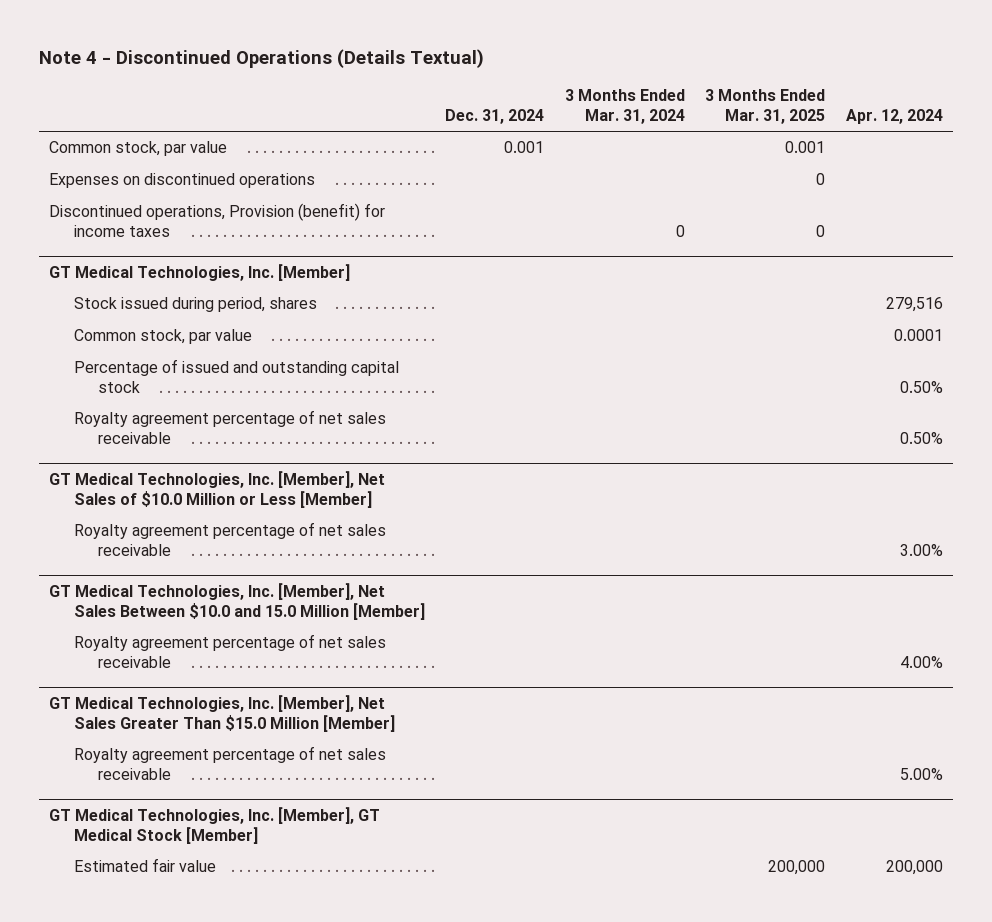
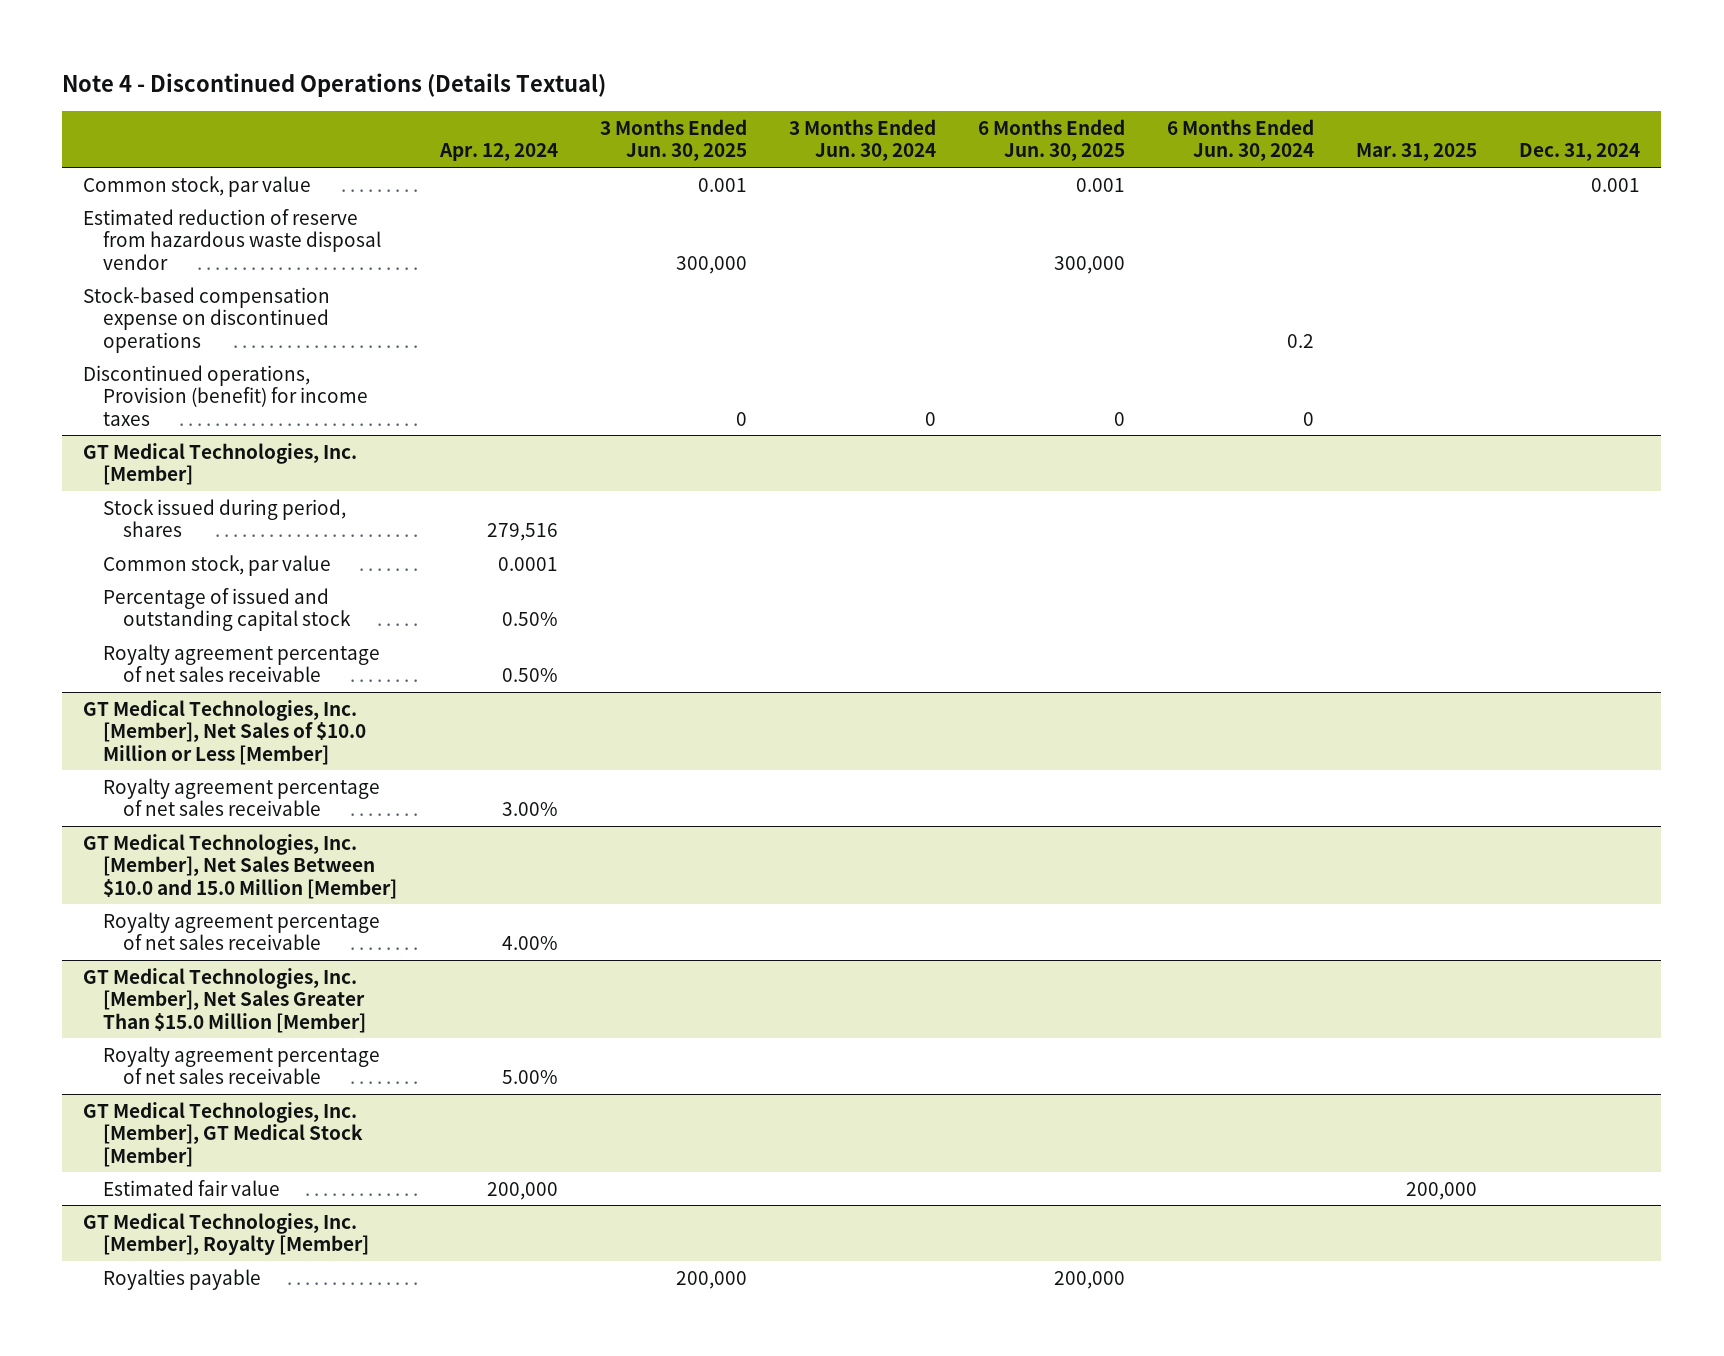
- | Dec. 31, 2024 | 3 Months Ended Mar. 31, 2024 | 3 Months Ended Mar. 31, 2025 | Apr. 12, 2024
+ | Apr. 12, 2024 | 3 Months Ended Jun. 30, 2025 | 3 Months Ended Jun. 30, 2024 | 6 Months Ended Jun. 30, 2025 | 6 Months Ended Jun. 30, 2024 | Mar. 31, 2025 | Dec. 31, 2024
- Expenses on discontinued operations | | | 0 |
+ Estimated reduction of reserve from hazardous waste disposal vendor | | 300,000 | | 300,000 | | |
+ Stock-based compensation expense on discontinued operations | | | | | 0.2 | |
+ GT Medical Technologies, Inc. [Member], Royalty [Member]
+ Royalties payable | | 200,000 | | 200,000 | | |

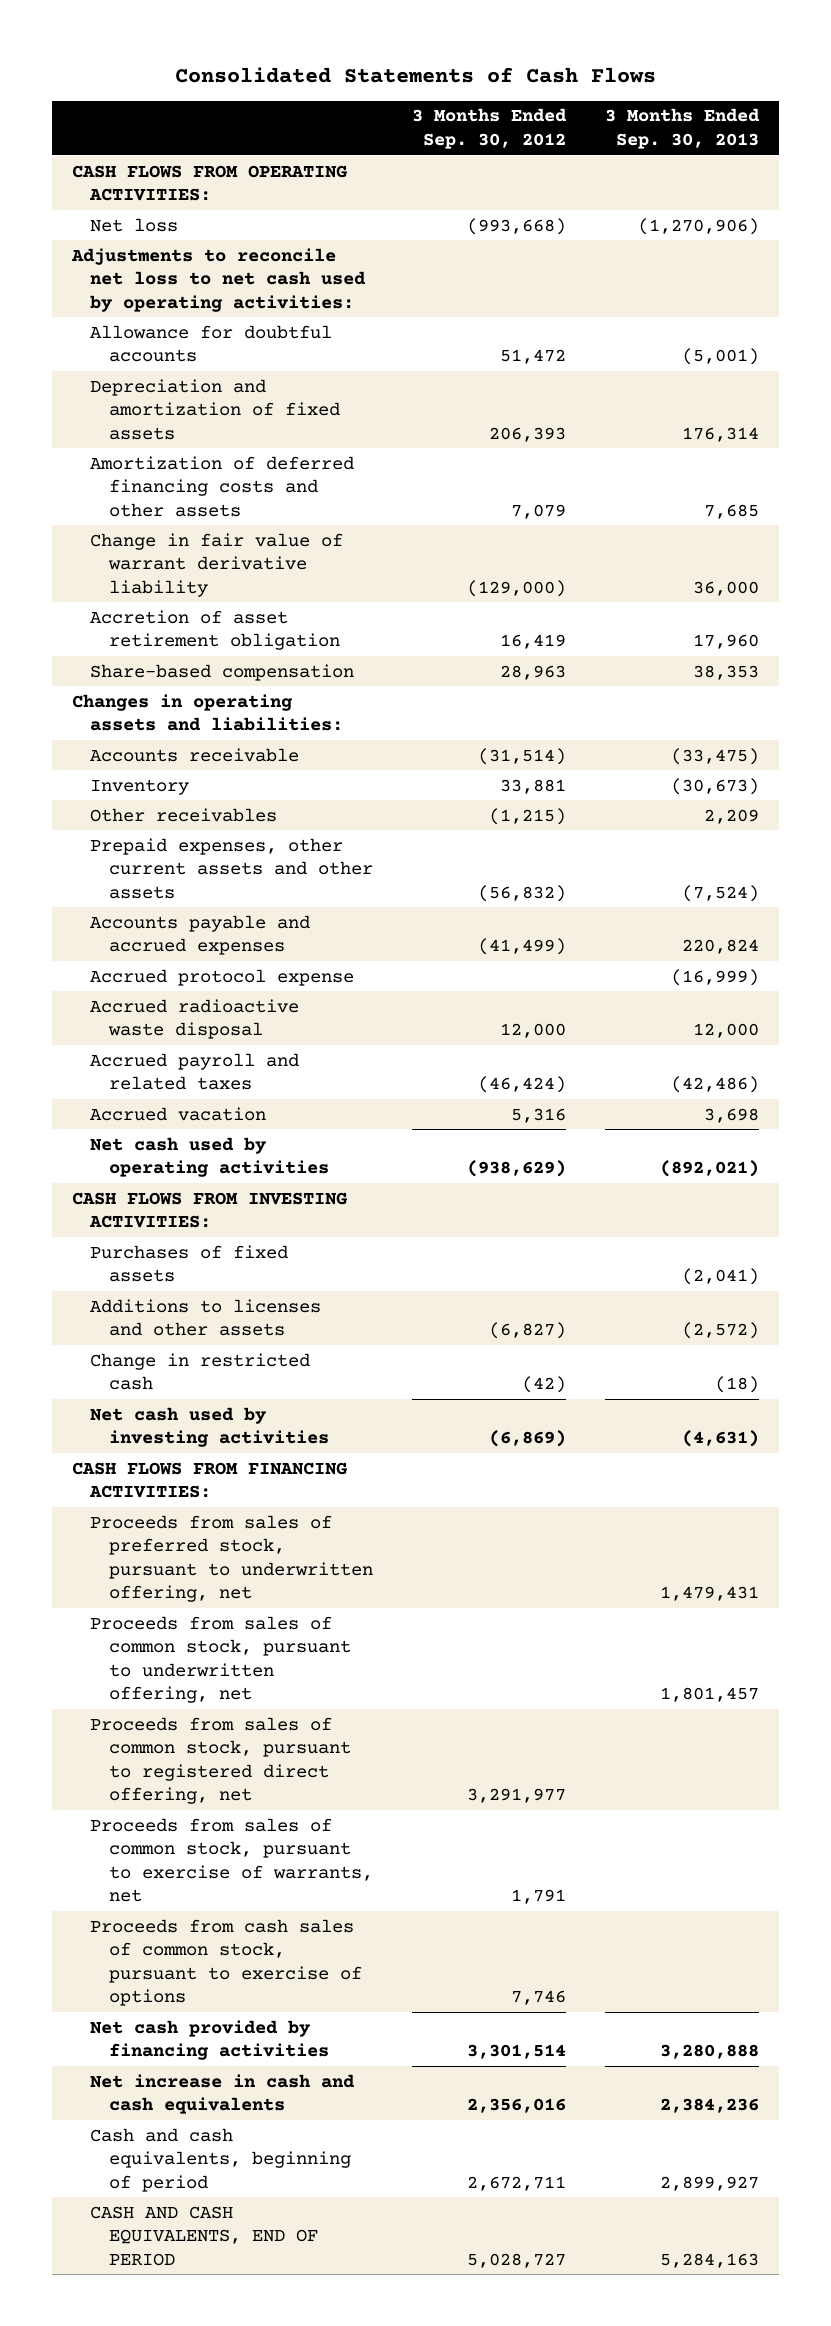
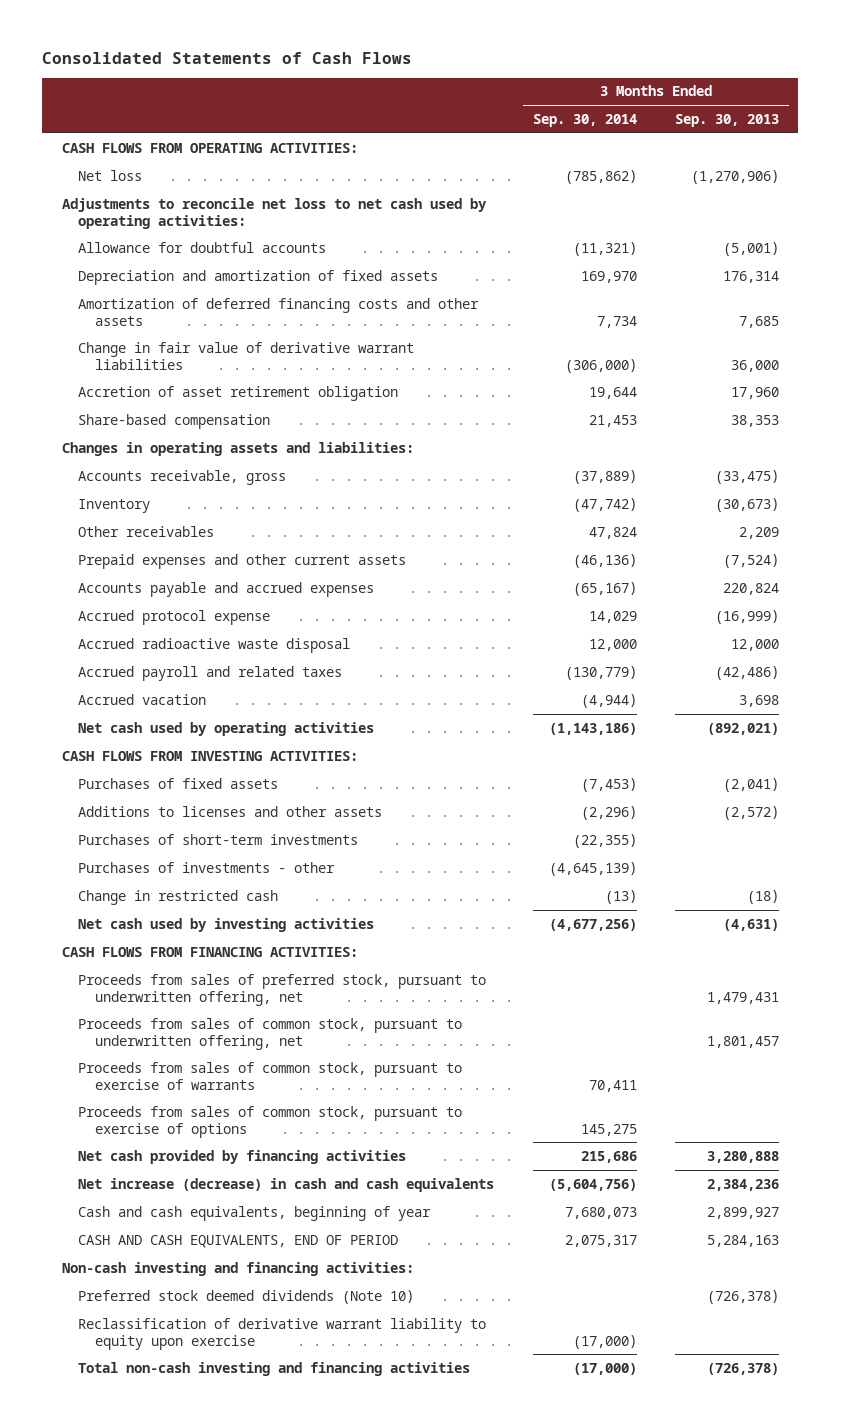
- | 3 Months Ended Sep. 30, 2012 | 3 Months Ended Sep. 30, 2013
+ | 3 Months Ended Sep. 30, 2014 | 3 Months Ended Sep. 30, 2013
- Change in fair value of warrant derivative liability | (129,000) | 36,000
+ Change in fair value of derivative warrant liabilities | (306,000) | 36,000
- Accounts receivable | (31,514) | (33,475)
+ Accounts receivable, gross | (37,889) | (33,475)
- Prepaid expenses, other current assets and other assets | (56,832) | (7,524)
+ Prepaid expenses and other current assets | (46,136) | (7,524)
+ Purchases of short-term investments | (22,355) |
+ Purchases of investments - other | (4,645,139) |
- Proceeds from sales of common stock, pursuant to registered direct offering, net | 3,291,977 |
- Proceeds from sales of common stock, pursuant to exercise of warrants, net | 1,791 |
- Proceeds from cash sales of common stock, pursuant to exercise of options | 7,746 |
+ Proceeds from sales of common stock, pursuant to exercise of warrants | 70,411 |
+ Proceeds from sales of common stock, pursuant to exercise of options | 145,275 |
- Net increase in cash and cash equivalents | 2,356,016 | 2,384,236
- Cash and cash equivalents, beginning of period | 2,672,711 | 2,899,927
+ Net increase (decrease) in cash and cash equivalents | (5,604,756) | 2,384,236
+ Cash and cash equivalents, beginning of year | 7,680,073 | 2,899,927
+ Non-cash investing and financing activities:
+ Preferred stock deemed dividends (Note 10) | | (726,378)
+ Reclassification of derivative warrant liability to equity upon exercise | (17,000) |
+ Total non-cash investing and financing activities | (17,000) | (726,378)

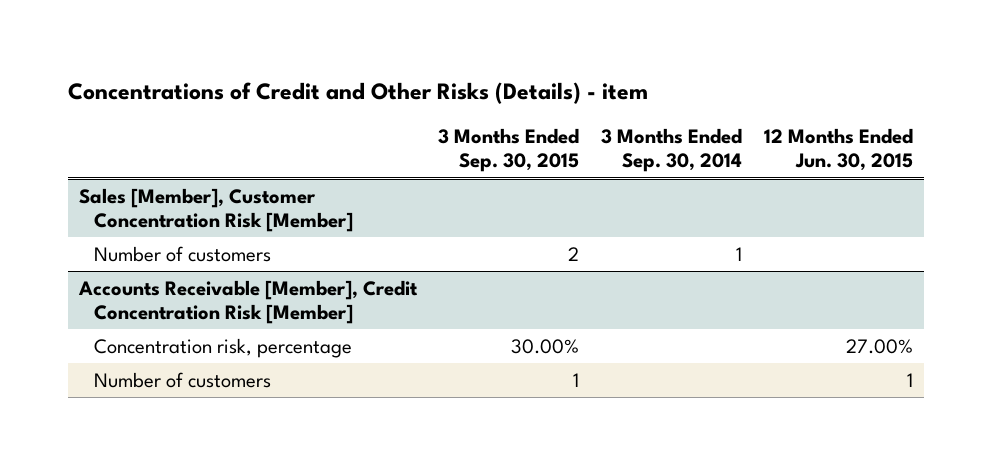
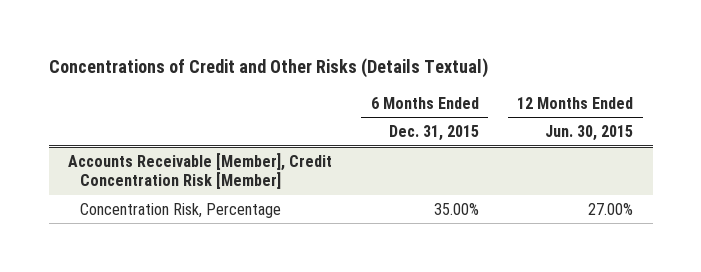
- Concentrations of Credit and Other Risks (Details) - item
+ Concentrations of Credit and Other Risks (Details Textual)
- | 3 Months Ended Sep. 30, 2015 | 3 Months Ended Sep. 30, 2014 | 12 Months Ended Jun. 30, 2015
+ | 6 Months Ended Dec. 31, 2015 | 12 Months Ended Jun. 30, 2015
- Sales [Member], Customer Concentration Risk [Member]
- Number of customers | 2 | 1 |
@ Accounts Receivable [Member], Credit Concentration Risk [Member]
- Concentration risk, percentage | 30.00% | | 27.00%
- Number of customers | 1 | | 1
+ Concentration Risk, Percentage | 35.00% | 27.00%

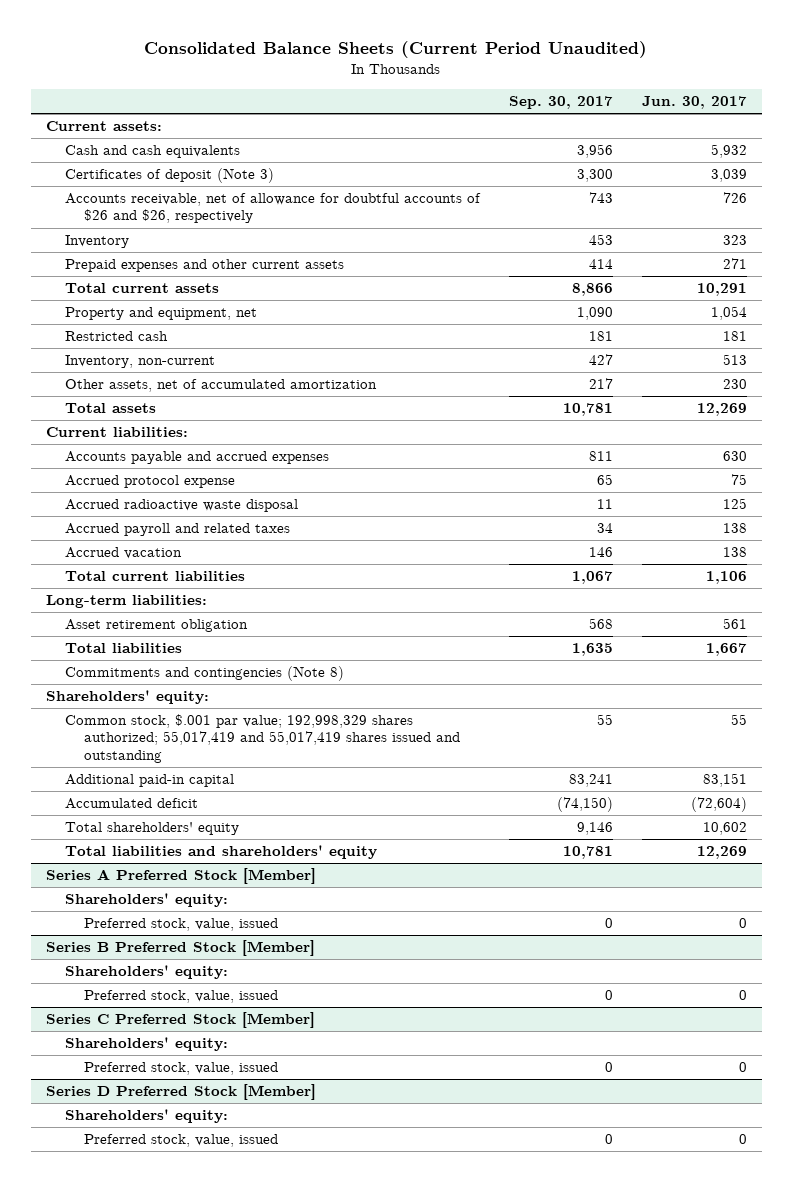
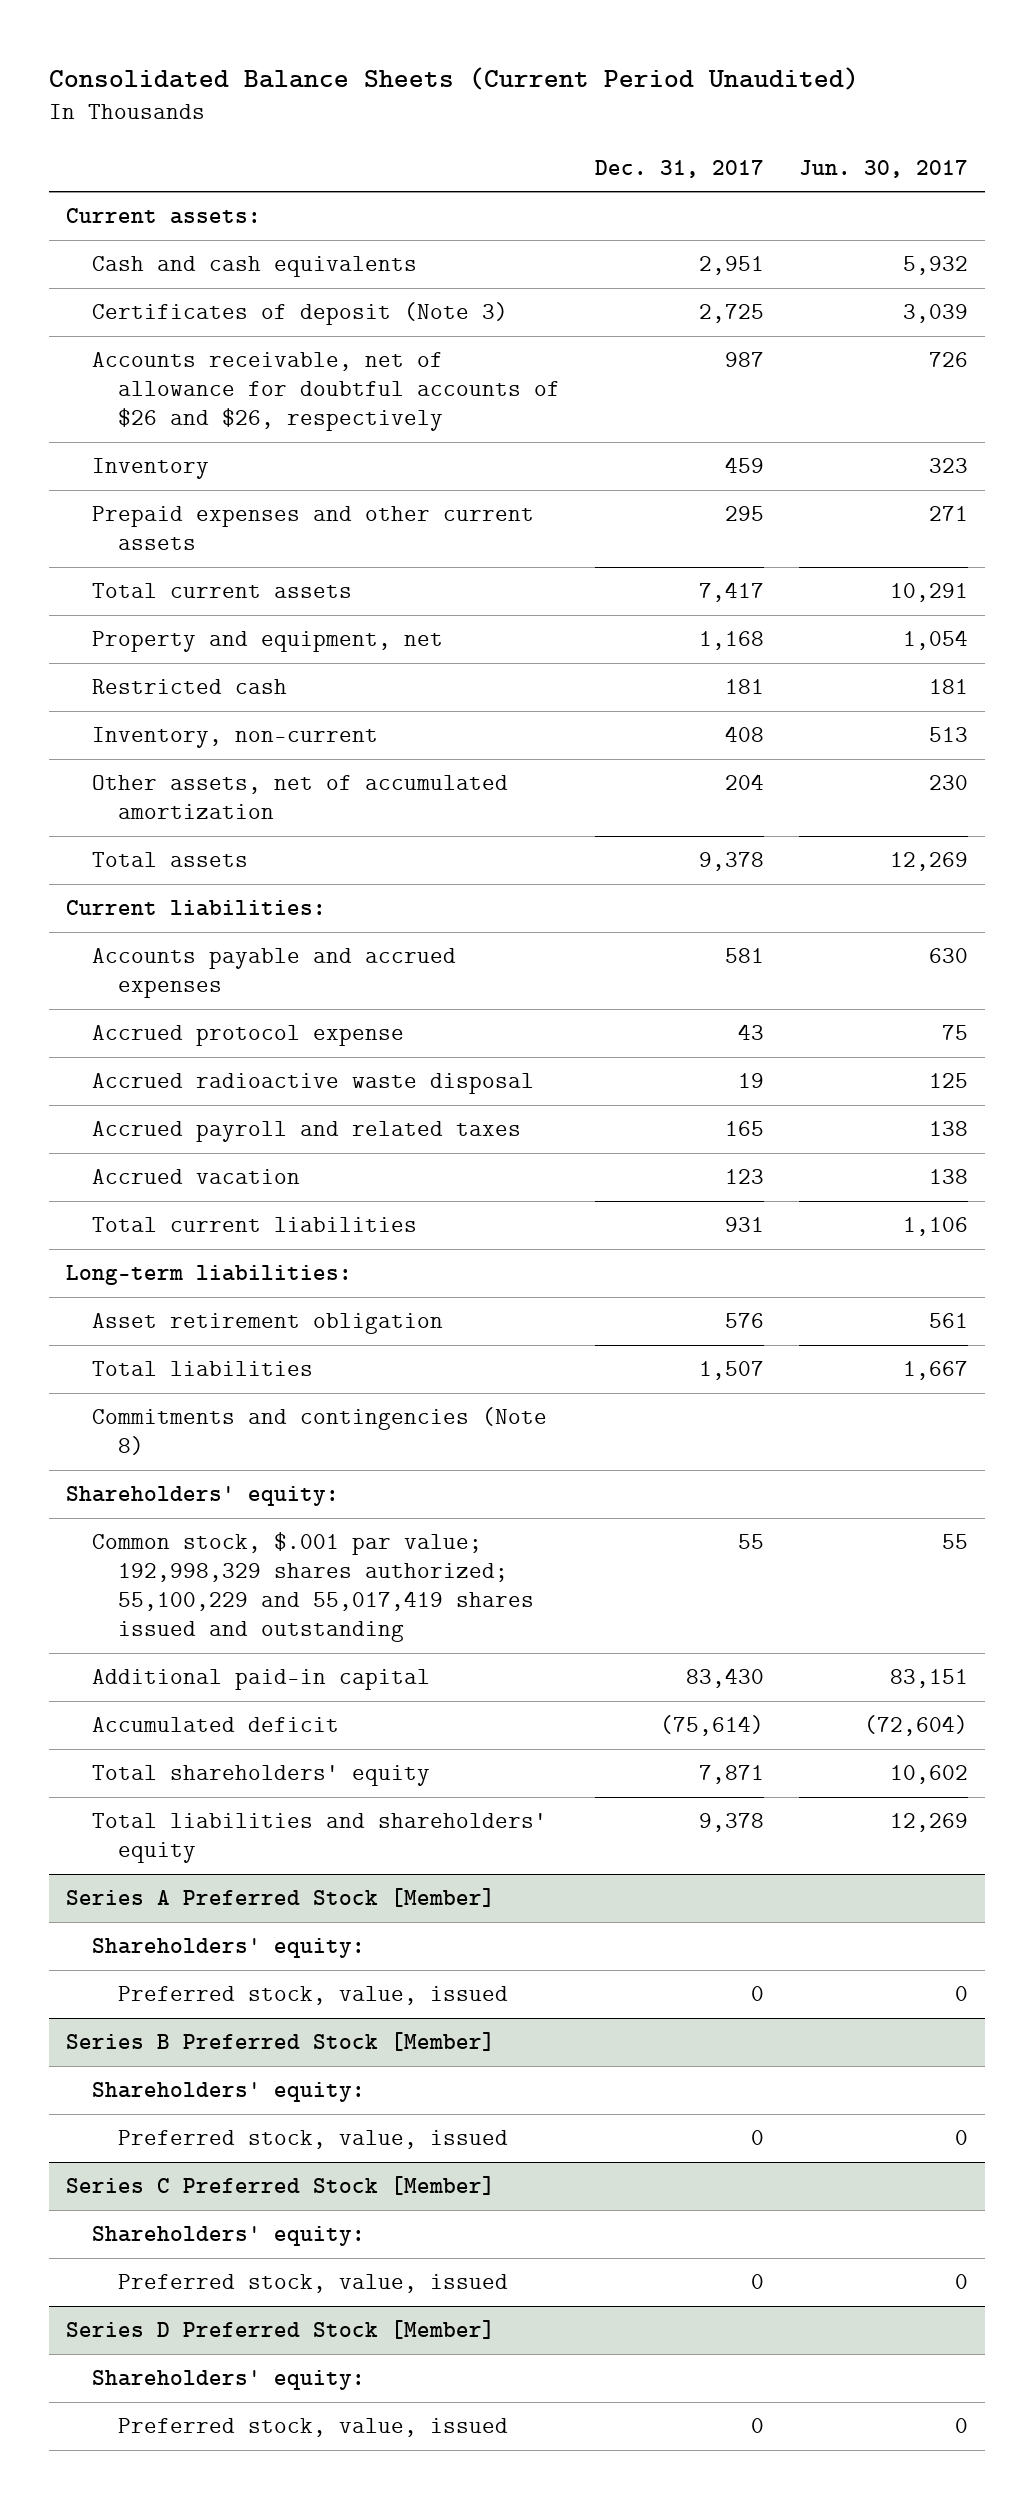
- | Sep. 30, 2017 | Jun. 30, 2017
+ | Dec. 31, 2017 | Jun. 30, 2017
- Common stock, $.001 par value; 192,998,329 shares authorized; 55,017,419 and 55,017,419 shares issued and outstanding | 55 | 55
+ Common stock, $.001 par value; 192,998,329 shares authorized; 55,100,229 and 55,017,419 shares issued and outstanding | 55 | 55

